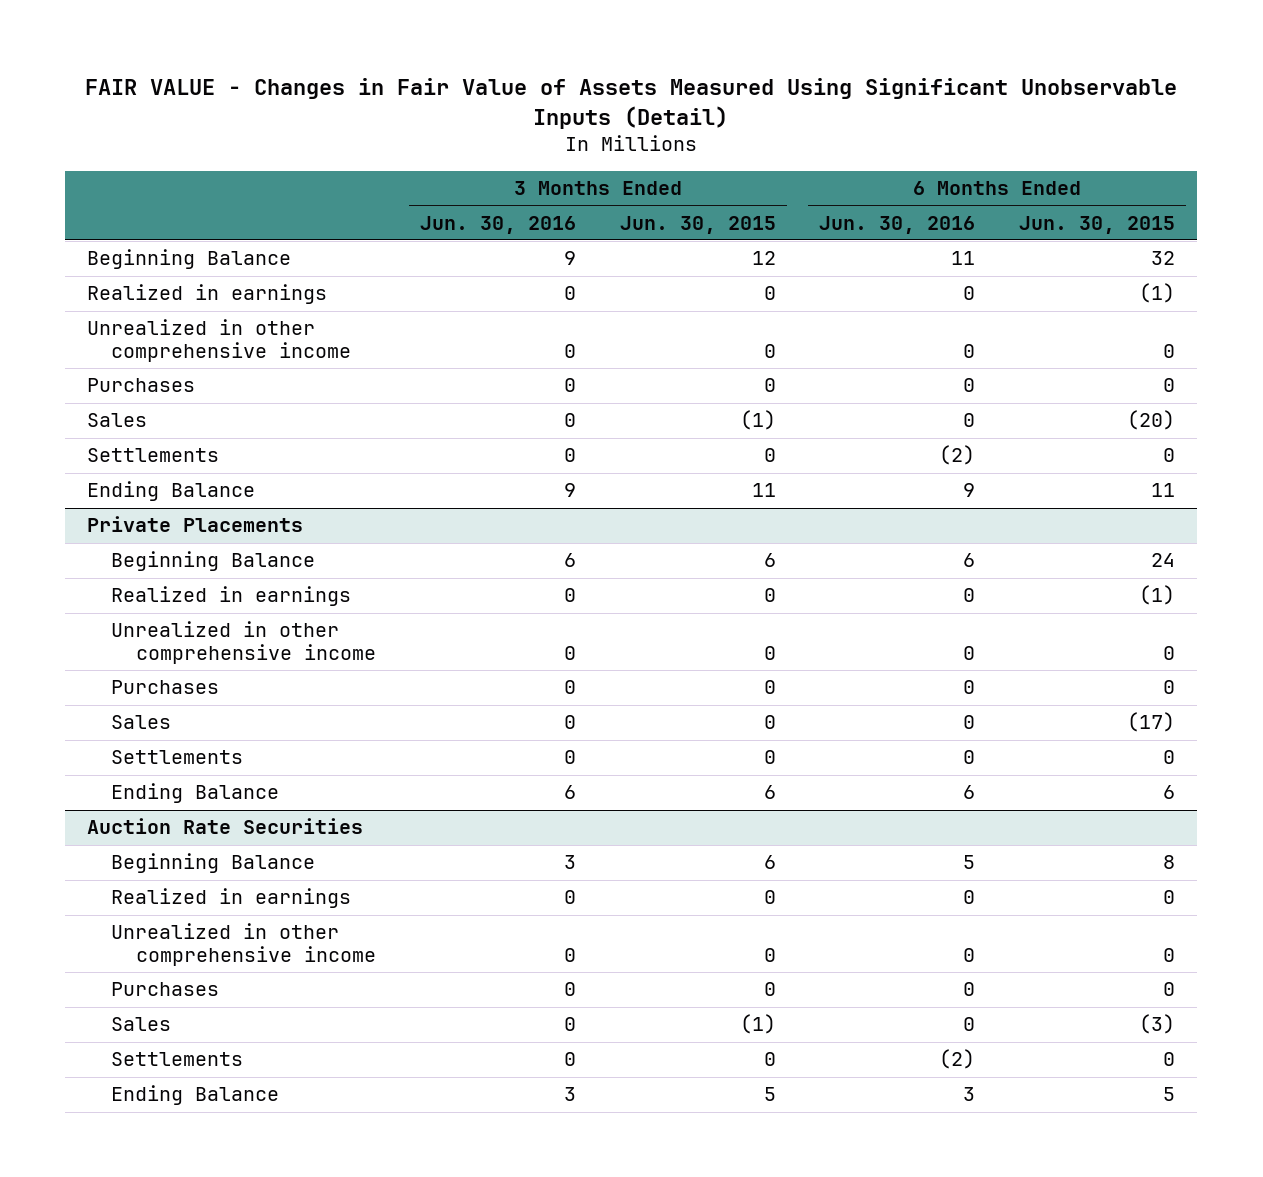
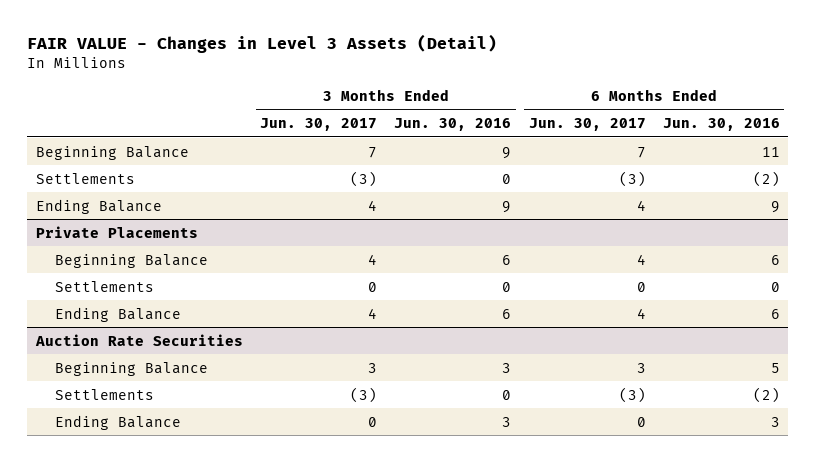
- FAIR VALUE - Changes in Fair Value of Assets Measured Using Significant Unobservable Inputs (Detail)
+ FAIR VALUE - Changes in Level 3 Assets (Detail)
- | 3 Months Ended Jun. 30, 2016 | 3 Months Ended Jun. 30, 2015 | 6 Months Ended Jun. 30, 2016 | 6 Months Ended Jun. 30, 2015
+ | 3 Months Ended Jun. 30, 2017 | 3 Months Ended Jun. 30, 2016 | 6 Months Ended Jun. 30, 2017 | 6 Months Ended Jun. 30, 2016
- Realized in earnings | 0 | 0 | 0 | (1)
- Unrealized in other comprehensive income | 0 | 0 | 0 | 0
- Purchases | 0 | 0 | 0 | 0
- Sales | 0 | (1) | 0 | (20)
@ Private Placements
- Realized in earnings | 0 | 0 | 0 | (1)
- Unrealized in other comprehensive income | 0 | 0 | 0 | 0
- Purchases | 0 | 0 | 0 | 0
- Sales | 0 | 0 | 0 | (17)
@ Auction Rate Securities
- Realized in earnings | 0 | 0 | 0 | 0
- Unrealized in other comprehensive income | 0 | 0 | 0 | 0
- Purchases | 0 | 0 | 0 | 0
- Sales | 0 | (1) | 0 | (3)

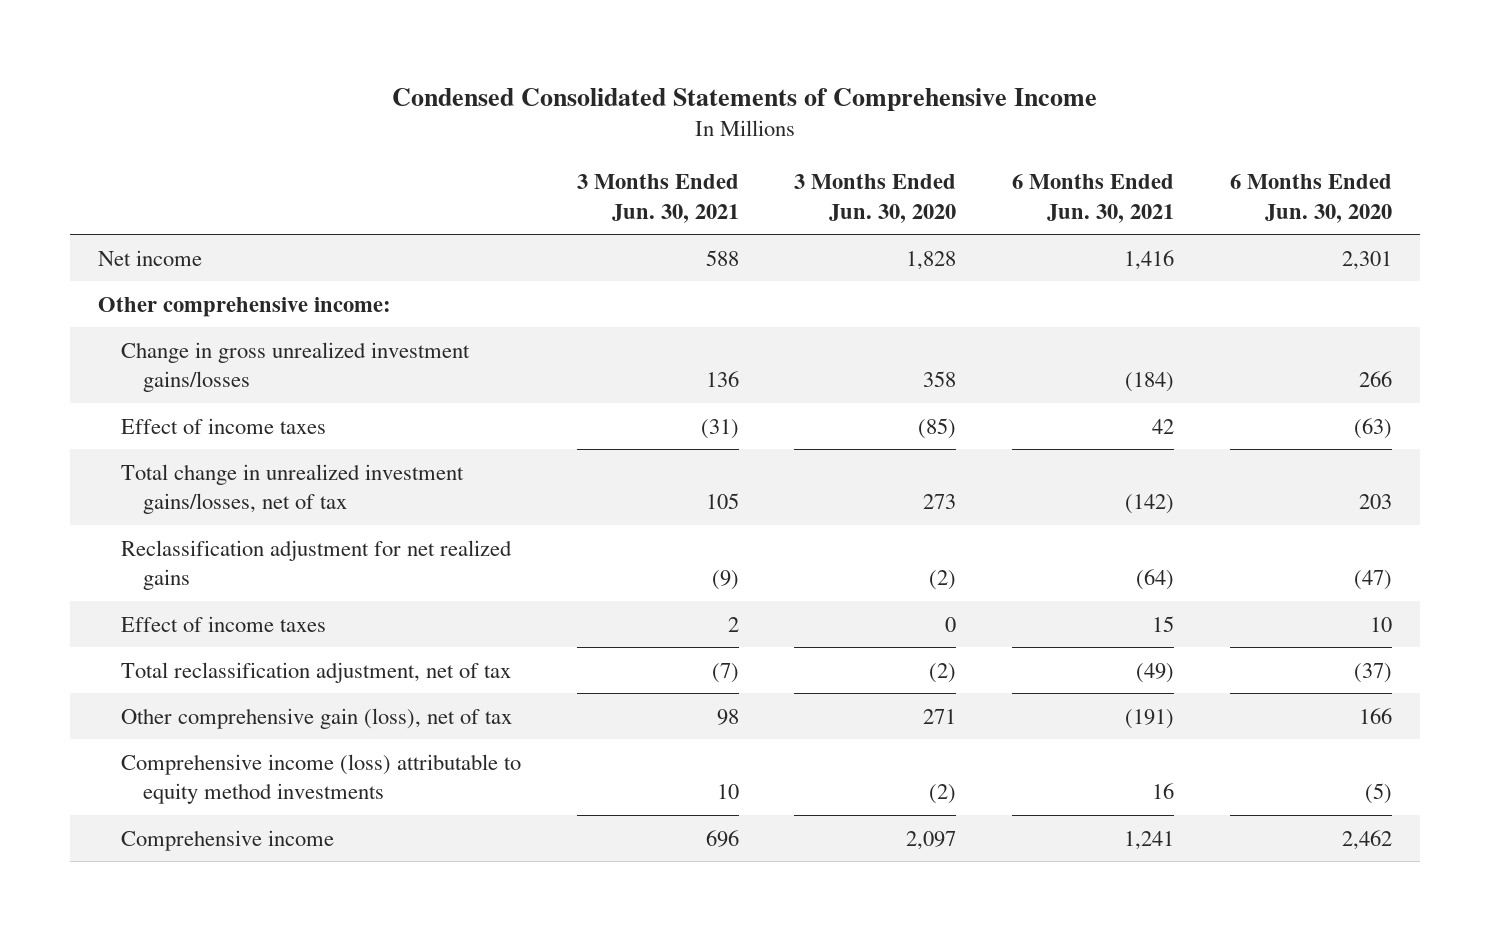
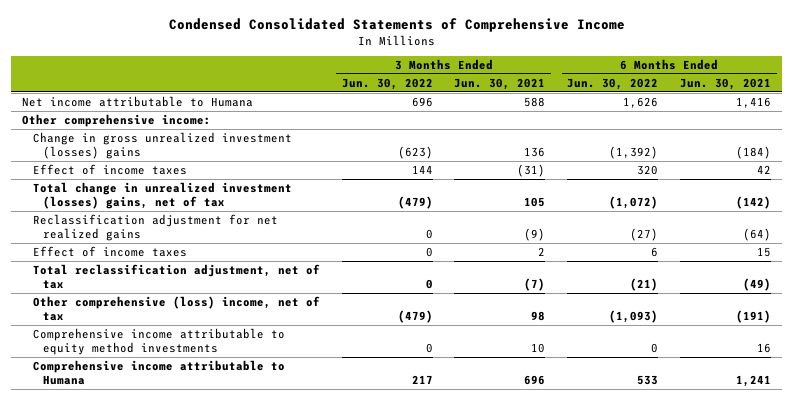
- | 3 Months Ended Jun. 30, 2021 | 3 Months Ended Jun. 30, 2020 | 6 Months Ended Jun. 30, 2021 | 6 Months Ended Jun. 30, 2020
+ | 3 Months Ended Jun. 30, 2022 | 3 Months Ended Jun. 30, 2021 | 6 Months Ended Jun. 30, 2022 | 6 Months Ended Jun. 30, 2021
- Net income | 588 | 1,828 | 1,416 | 2,301
+ Net income attributable to Humana | 696 | 588 | 1,626 | 1,416
- Change in gross unrealized investment gains/losses | 136 | 358 | (184) | 266
+ Change in gross unrealized investment (losses) gains | (623) | 136 | (1,392) | (184)
- Total change in unrealized investment gains/losses, net of tax | 105 | 273 | (142) | 203
+ Total change in unrealized investment (losses) gains, net of tax | (479) | 105 | (1,072) | (142)
- Other comprehensive gain (loss), net of tax | 98 | 271 | (191) | 166
- Comprehensive income (loss) attributable to equity method investments | 10 | (2) | 16 | (5)
- Comprehensive income | 696 | 2,097 | 1,241 | 2,462
+ Other comprehensive (loss) income, net of tax | (479) | 98 | (1,093) | (191)
+ Comprehensive income attributable to equity method investments | 0 | 10 | 0 | 16
+ Comprehensive income attributable to Humana | 217 | 696 | 533 | 1,241

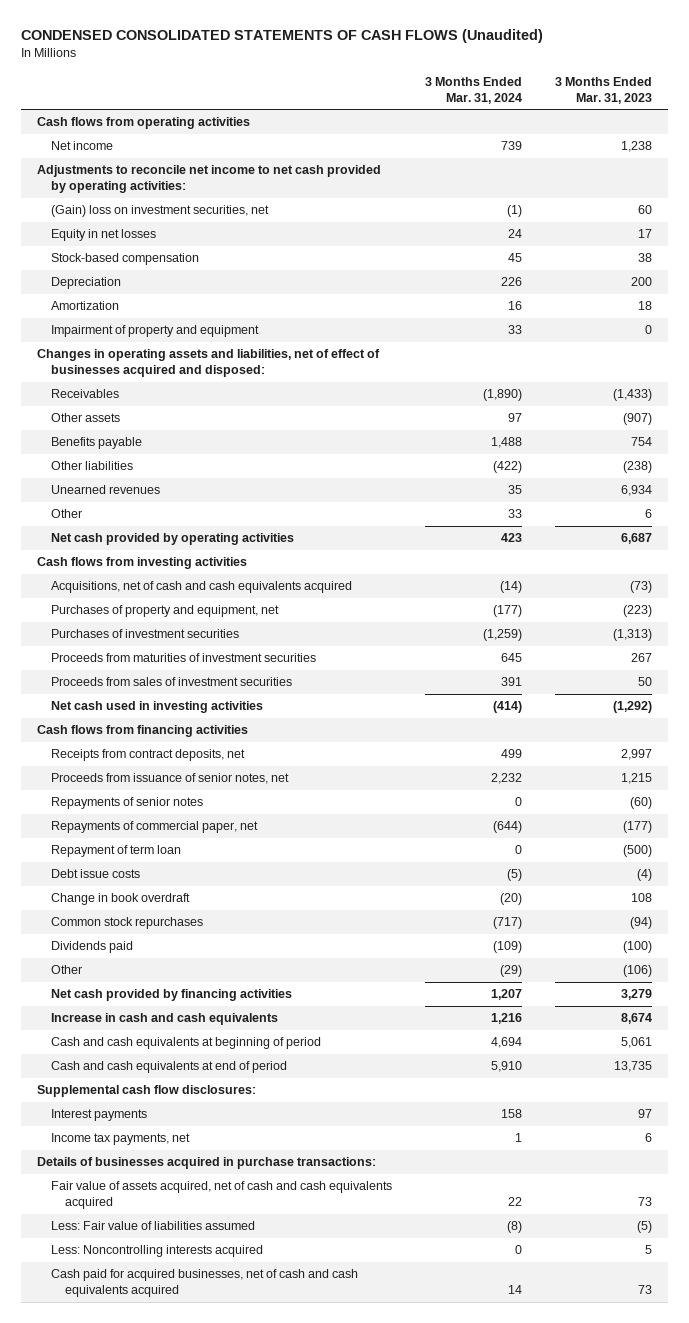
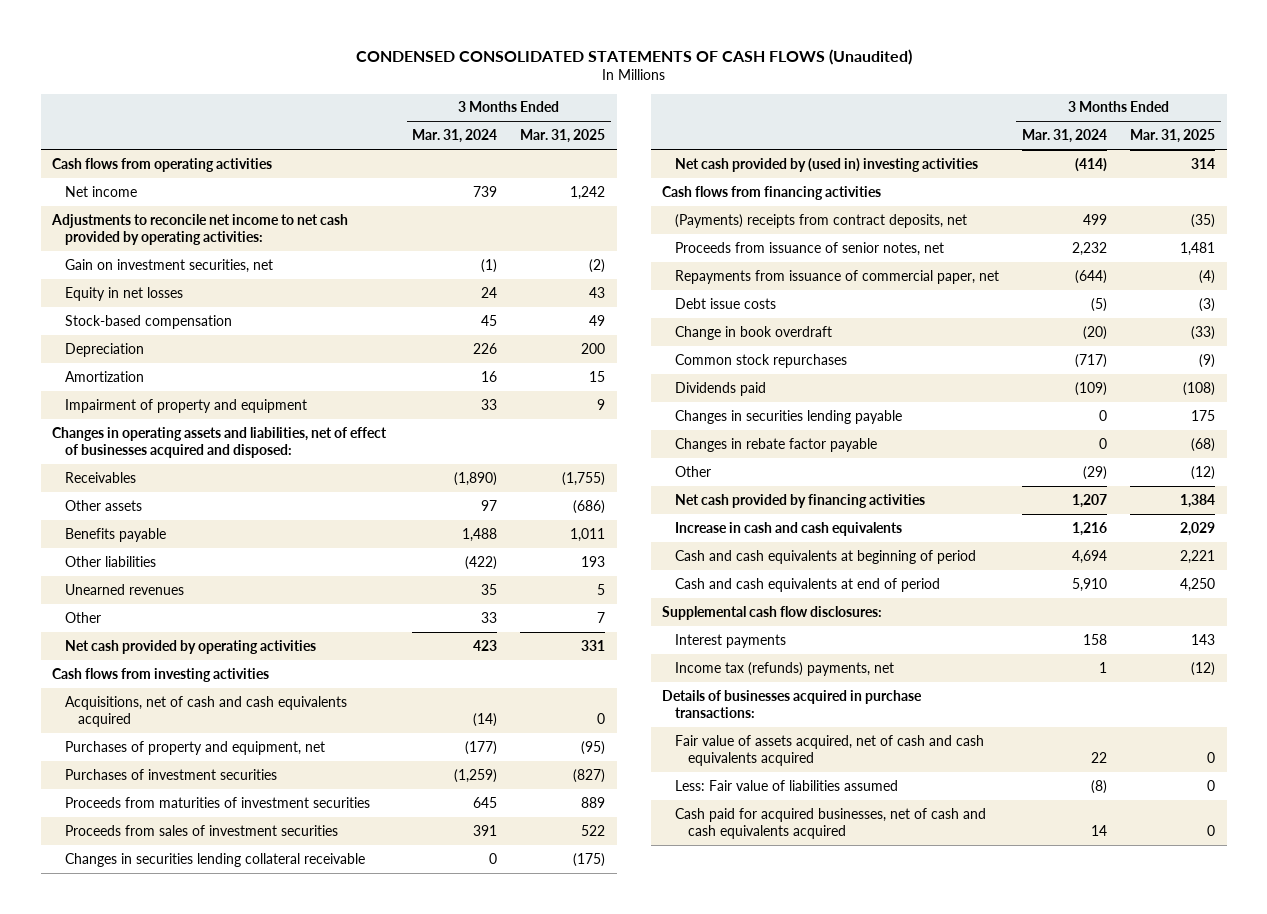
- | 3 Months Ended Mar. 31, 2024 | 3 Months Ended Mar. 31, 2023
+ | 3 Months Ended Mar. 31, 2024 | 3 Months Ended Mar. 31, 2025
- (Gain) loss on investment securities, net | (1) | 60
+ Gain on investment securities, net | (1) | (2)
- Net cash used in investing activities | (414) | (1,292)
+ Changes in securities lending collateral receivable | 0 | (175)
+ Net cash provided by (used in) investing activities | (414) | 314
- Receipts from contract deposits, net | 499 | 2,997
+ (Payments) receipts from contract deposits, net | 499 | (35)
- Repayments of senior notes | 0 | (60)
- Repayments of commercial paper, net | (644) | (177)
- Repayment of term loan | 0 | (500)
+ Repayments from issuance of commercial paper, net | (644) | (4)
+ Changes in securities lending payable | 0 | 175
+ Changes in rebate factor payable | 0 | (68)
- Income tax payments, net | 1 | 6
+ Income tax (refunds) payments, net | 1 | (12)
- Less: Noncontrolling interests acquired | 0 | 5

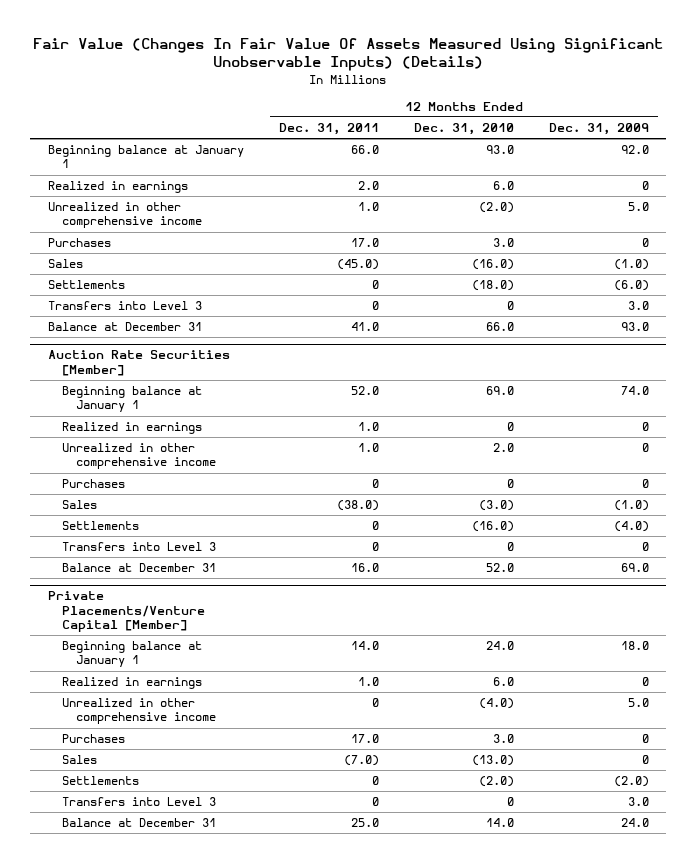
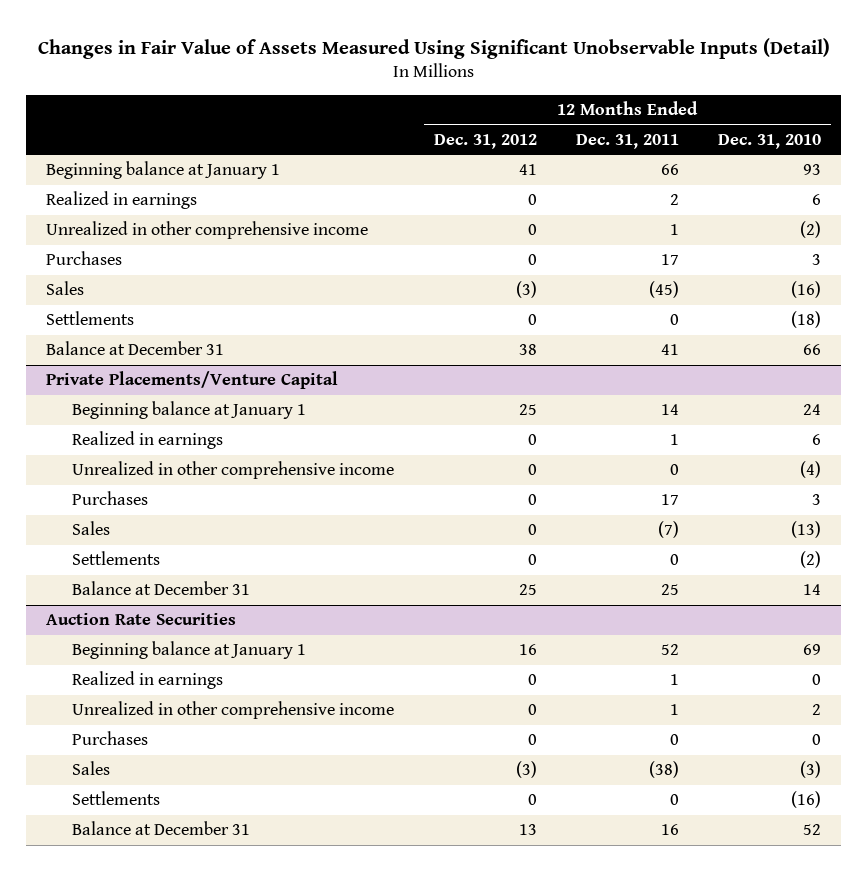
- Fair Value (Changes In Fair Value Of Assets Measured Using Significant Unobservable Inputs) (Details)
+ Changes in Fair Value of Assets Measured Using Significant Unobservable Inputs (Detail)
- | 12 Months Ended Dec. 31, 2011 | 12 Months Ended Dec. 31, 2010 | 12 Months Ended Dec. 31, 2009
+ | 12 Months Ended Dec. 31, 2012 | 12 Months Ended Dec. 31, 2011 | 12 Months Ended Dec. 31, 2010
- Beginning balance at January 1 | 66.0 | 93.0 | 92.0
- Realized in earnings | 2.0 | 6.0 | 0
- Unrealized in other comprehensive income | 1.0 | (2.0) | 5.0
- Purchases | 17.0 | 3.0 | 0
- Sales | (45.0) | (16.0) | (1.0)
- Settlements | 0 | (18.0) | (6.0)
- Transfers into Level 3 | 0 | 0 | 3.0
- Balance at December 31 | 41.0 | 66.0 | 93.0
- Auction Rate Securities [Member]
- Beginning balance at January 1 | 52.0 | 69.0 | 74.0
- Realized in earnings | 1.0 | 0 | 0
- Unrealized in other comprehensive income | 1.0 | 2.0 | 0
+ Beginning balance at January 1 | 41 | 66 | 93
+ Realized in earnings | 0 | 2 | 6
+ Unrealized in other comprehensive income | 0 | 1 | (2)
+ Purchases | 0 | 17 | 3
+ Sales | (3) | (45) | (16)
+ Settlements | 0 | 0 | (18)
+ Balance at December 31 | 38 | 41 | 66
+ Private Placements/Venture Capital
+ Beginning balance at January 1 | 25 | 14 | 24
+ Realized in earnings | 0 | 1 | 6
+ Unrealized in other comprehensive income | 0 | 0 | (4)
+ Purchases | 0 | 17 | 3
+ Sales | 0 | (7) | (13)
+ Settlements | 0 | 0 | (2)
+ Balance at December 31 | 25 | 25 | 14
+ Auction Rate Securities
+ Beginning balance at January 1 | 16 | 52 | 69
+ Realized in earnings | 0 | 1 | 0
+ Unrealized in other comprehensive income | 0 | 1 | 2
- Sales | (38.0) | (3.0) | (1.0)
- Settlements | 0 | (16.0) | (4.0)
- Transfers into Level 3 | 0 | 0 | 0
- Balance at December 31 | 16.0 | 52.0 | 69.0
- Private Placements/Venture Capital [Member]
- Beginning balance at January 1 | 14.0 | 24.0 | 18.0
- Realized in earnings | 1.0 | 6.0 | 0
- Unrealized in other comprehensive income | 0 | (4.0) | 5.0
- Purchases | 17.0 | 3.0 | 0
- Sales | (7.0) | (13.0) | 0
- Settlements | 0 | (2.0) | (2.0)
- Transfers into Level 3 | 0 | 0 | 3.0
- Balance at December 31 | 25.0 | 14.0 | 24.0
+ Sales | (3) | (38) | (3)
+ Settlements | 0 | 0 | (16)
+ Balance at December 31 | 13 | 16 | 52

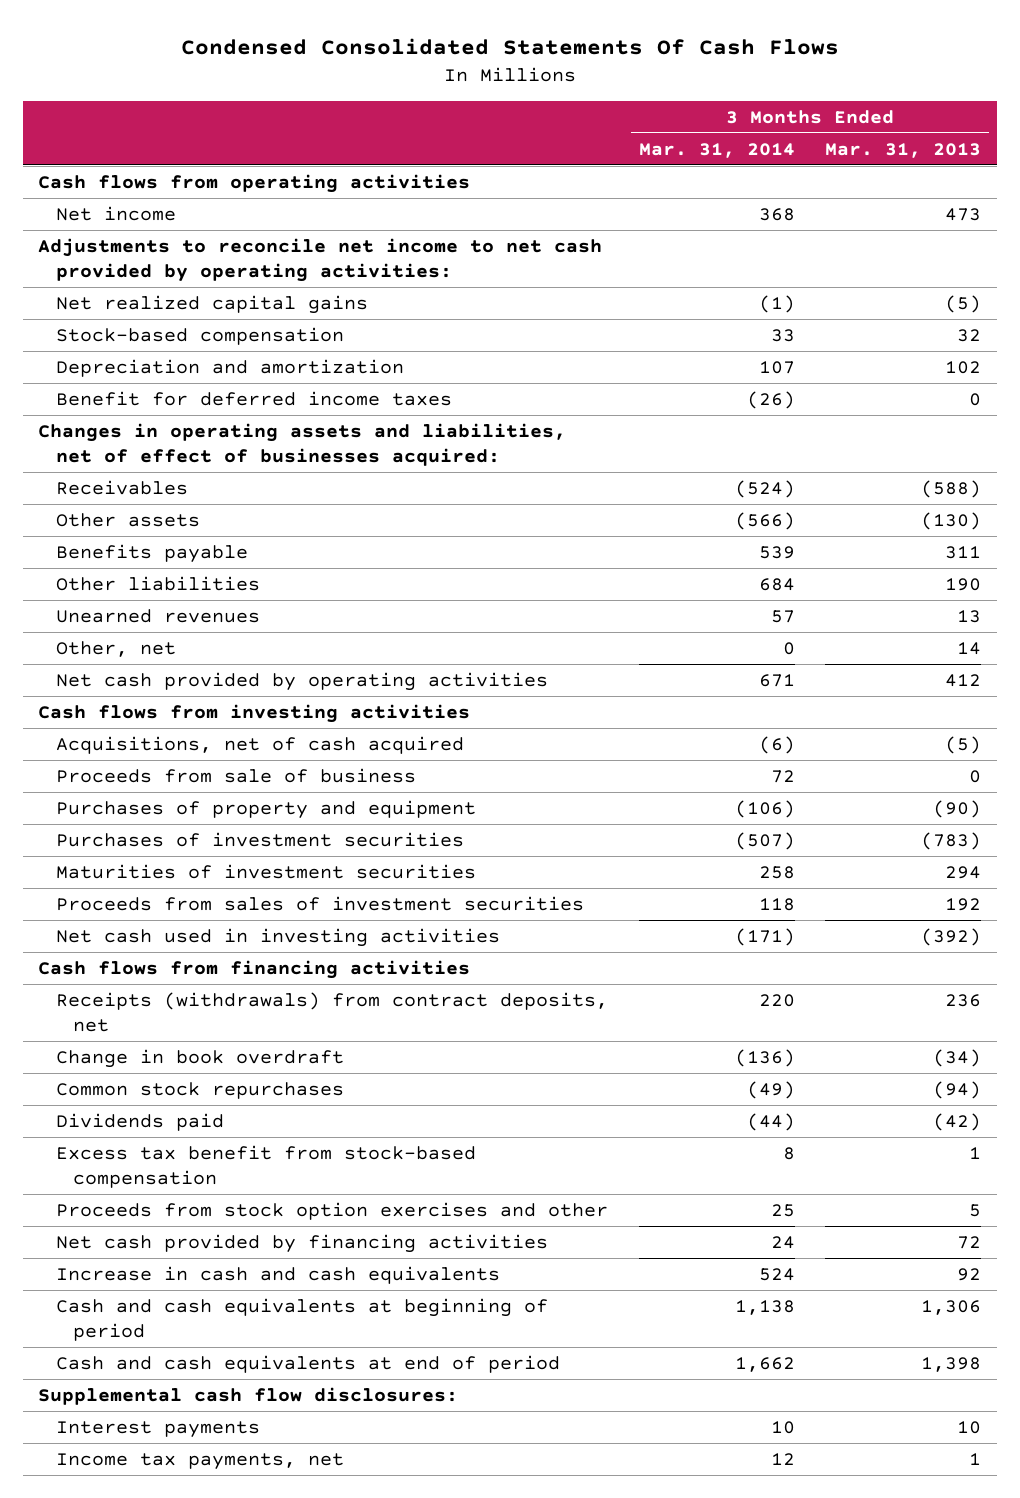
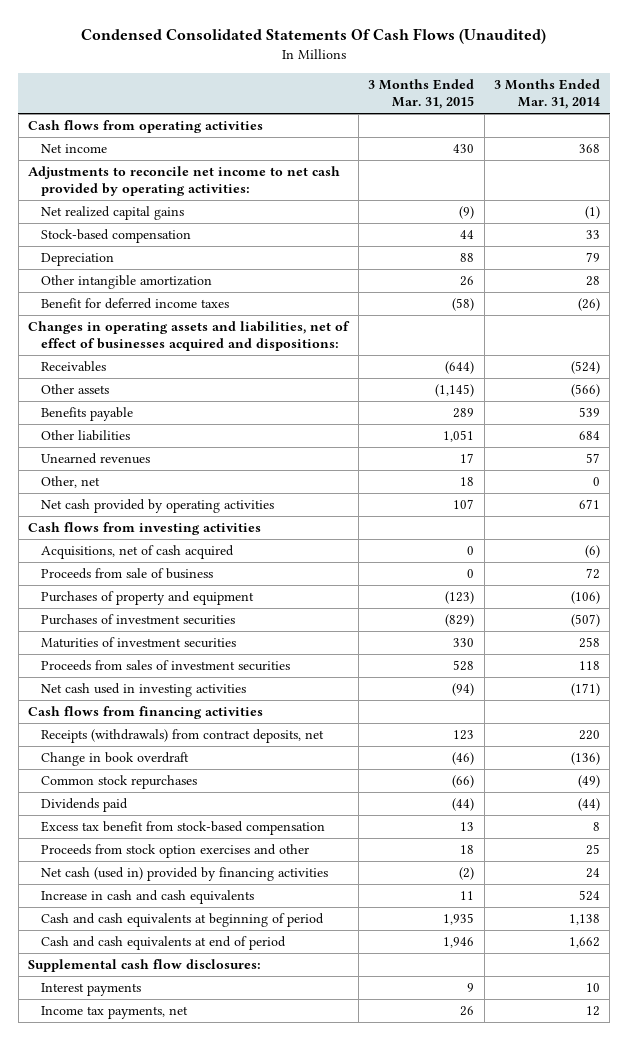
- Condensed Consolidated Statements Of Cash Flows
+ Condensed Consolidated Statements Of Cash Flows (Unaudited)
- | 3 Months Ended Mar. 31, 2014 | 3 Months Ended Mar. 31, 2013
+ | 3 Months Ended Mar. 31, 2015 | 3 Months Ended Mar. 31, 2014
- Depreciation and amortization | 107 | 102
+ Depreciation | 88 | 79
+ Other intangible amortization | 26 | 28
- Changes in operating assets and liabilities, net of effect of businesses acquired:
+ Changes in operating assets and liabilities, net of effect of businesses acquired and dispositions:
- Net cash provided by financing activities | 24 | 72
+ Net cash (used in) provided by financing activities | (2) | 24

